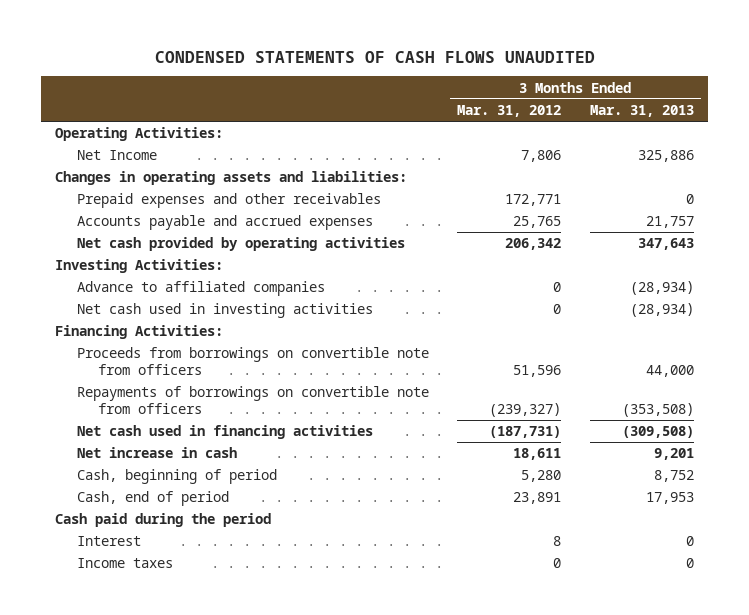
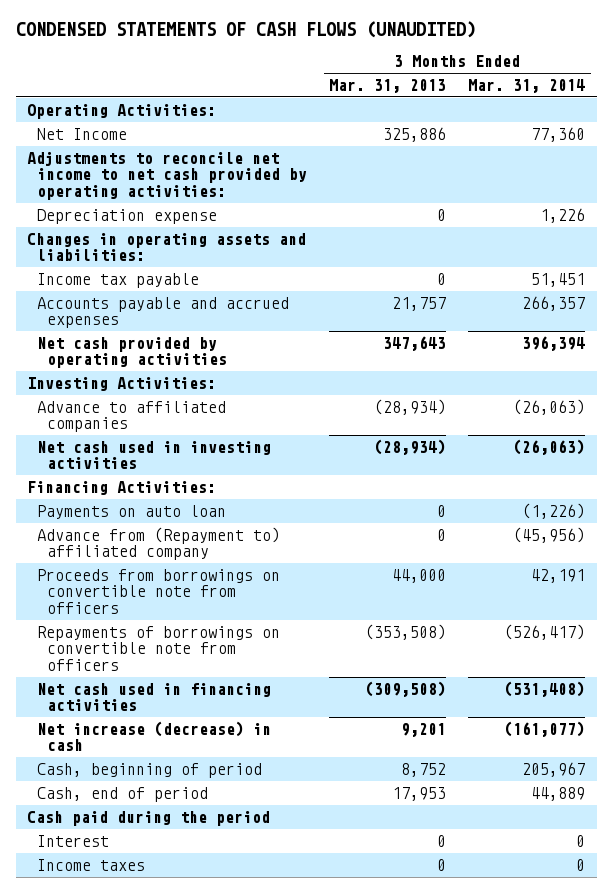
- CONDENSED STATEMENTS OF CASH FLOWS UNAUDITED
+ CONDENSED STATEMENTS OF CASH FLOWS (UNAUDITED)
- | 3 Months Ended Mar. 31, 2012 | 3 Months Ended Mar. 31, 2013
+ | 3 Months Ended Mar. 31, 2013 | 3 Months Ended Mar. 31, 2014
+ Adjustments to reconcile net income to net cash provided by operating activities:
+ Depreciation expense | 0 | 1,226
- Prepaid expenses and other receivables | 172,771 | 0
+ Income tax payable | 0 | 51,451
+ Payments on auto loan | 0 | (1,226)
+ Advance from (Repayment to) affiliated company | 0 | (45,956)
- Net increase in cash | 18,611 | 9,201
+ Net increase (decrease) in cash | 9,201 | (161,077)

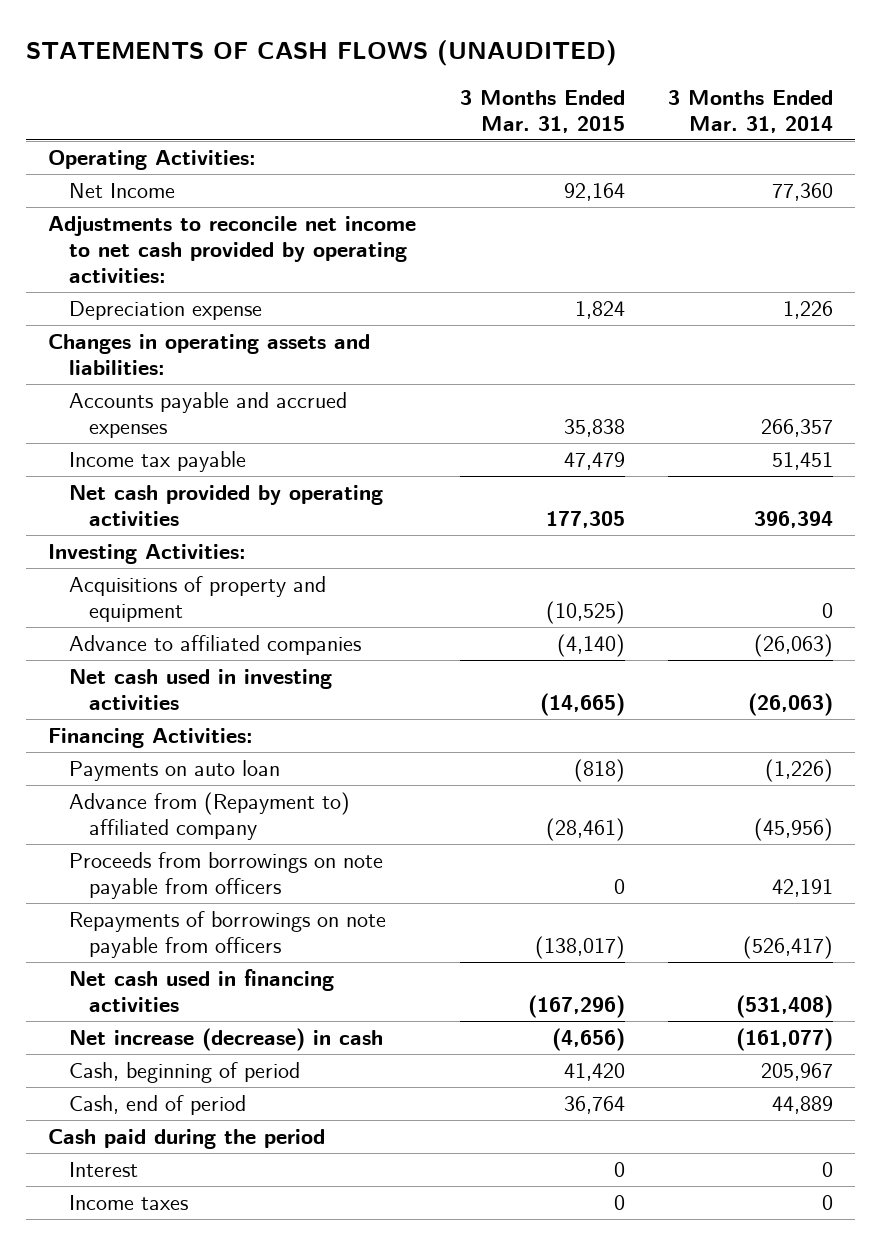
- CONDENSED STATEMENTS OF CASH FLOWS (UNAUDITED)
+ STATEMENTS OF CASH FLOWS (UNAUDITED)
- | 3 Months Ended Mar. 31, 2013 | 3 Months Ended Mar. 31, 2014
+ | 3 Months Ended Mar. 31, 2015 | 3 Months Ended Mar. 31, 2014
moved down: Income tax payable | 47,479 | 51,451
+ Acquisitions of property and equipment | (10,525) | 0
- Proceeds from borrowings on convertible note from officers | 44,000 | 42,191
- Repayments of borrowings on convertible note from officers | (353,508) | (526,417)
+ Proceeds from borrowings on note payable from officers | 0 | 42,191
+ Repayments of borrowings on note payable from officers | (138,017) | (526,417)

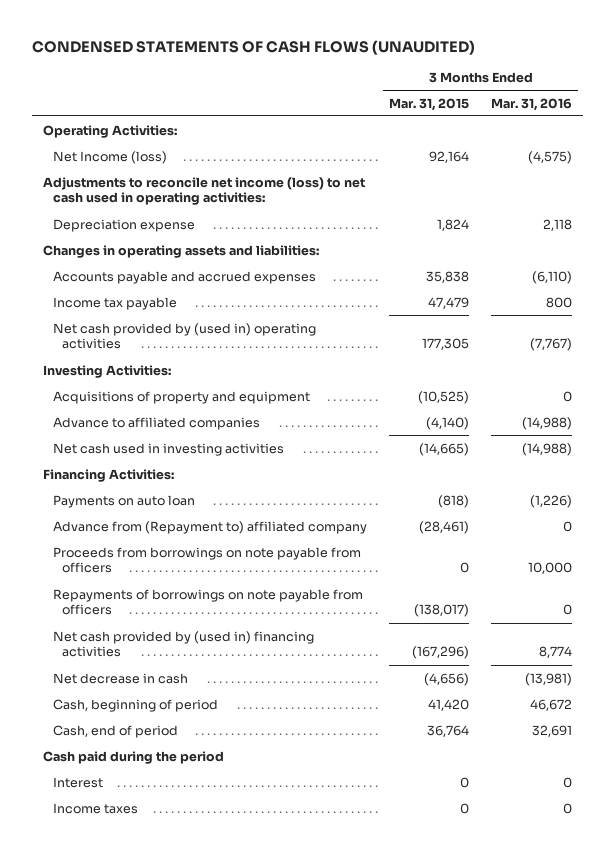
- STATEMENTS OF CASH FLOWS (UNAUDITED)
+ CONDENSED STATEMENTS OF CASH FLOWS (UNAUDITED)
- | 3 Months Ended Mar. 31, 2015 | 3 Months Ended Mar. 31, 2014
+ | 3 Months Ended Mar. 31, 2015 | 3 Months Ended Mar. 31, 2016
- Net Income | 92,164 | 77,360
- Adjustments to reconcile net income to net cash provided by operating activities:
+ Net Income (loss) | 92,164 | (4,575)
+ Adjustments to reconcile net income (loss) to net cash used in operating activities:
- Net cash provided by operating activities | 177,305 | 396,394
+ Net cash provided by (used in) operating activities | 177,305 | (7,767)
- Net cash used in financing activities | (167,296) | (531,408)
- Net increase (decrease) in cash | (4,656) | (161,077)
+ Net cash provided by (used in) financing activities | (167,296) | 8,774
+ Net decrease in cash | (4,656) | (13,981)

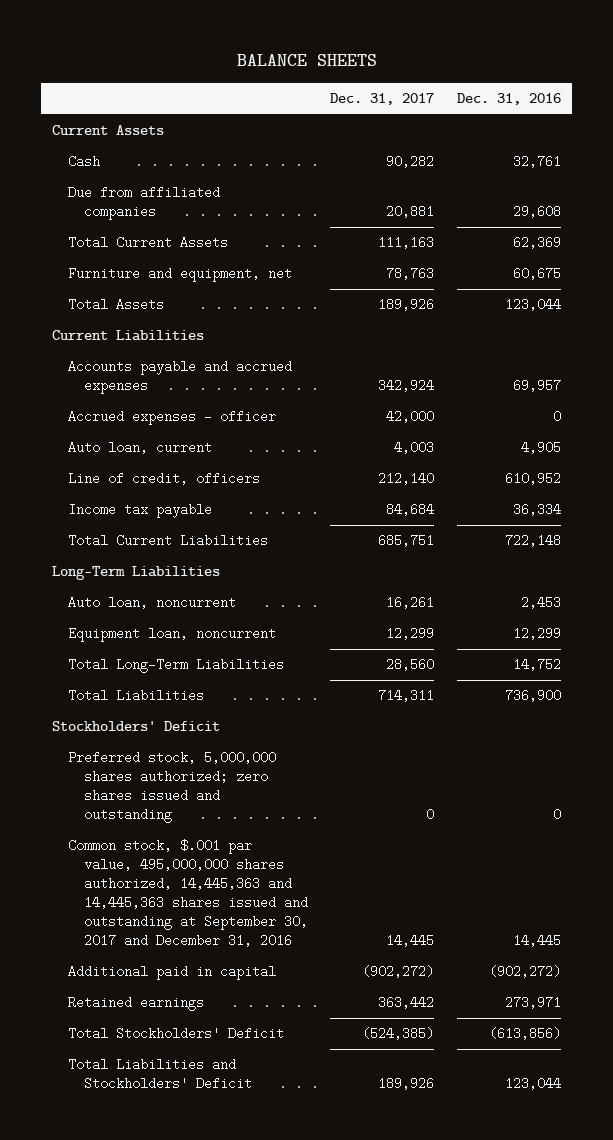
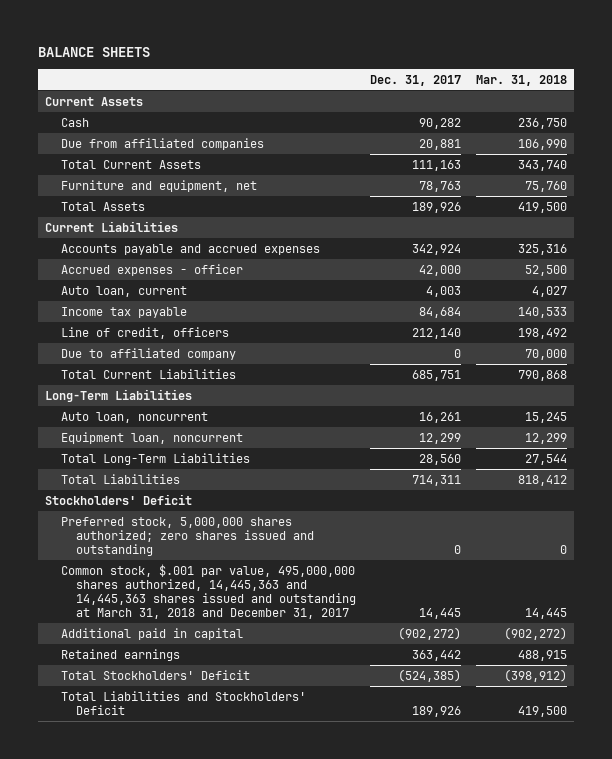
- | Dec. 31, 2017 | Dec. 31, 2016
+ | Dec. 31, 2017 | Mar. 31, 2018
moved down: Line of credit, officers | 212,140 | 198,492
+ Due to affiliated company | 0 | 70,000
- Common stock, $.001 par value, 495,000,000 shares authorized, 14,445,363 and 14,445,363 shares issued and outstanding at September 30, 2017 and December 31, 2016 | 14,445 | 14,445
+ Common stock, $.001 par value, 495,000,000 shares authorized, 14,445,363 and 14,445,363 shares issued and outstanding at March 31, 2018 and December 31, 2017 | 14,445 | 14,445

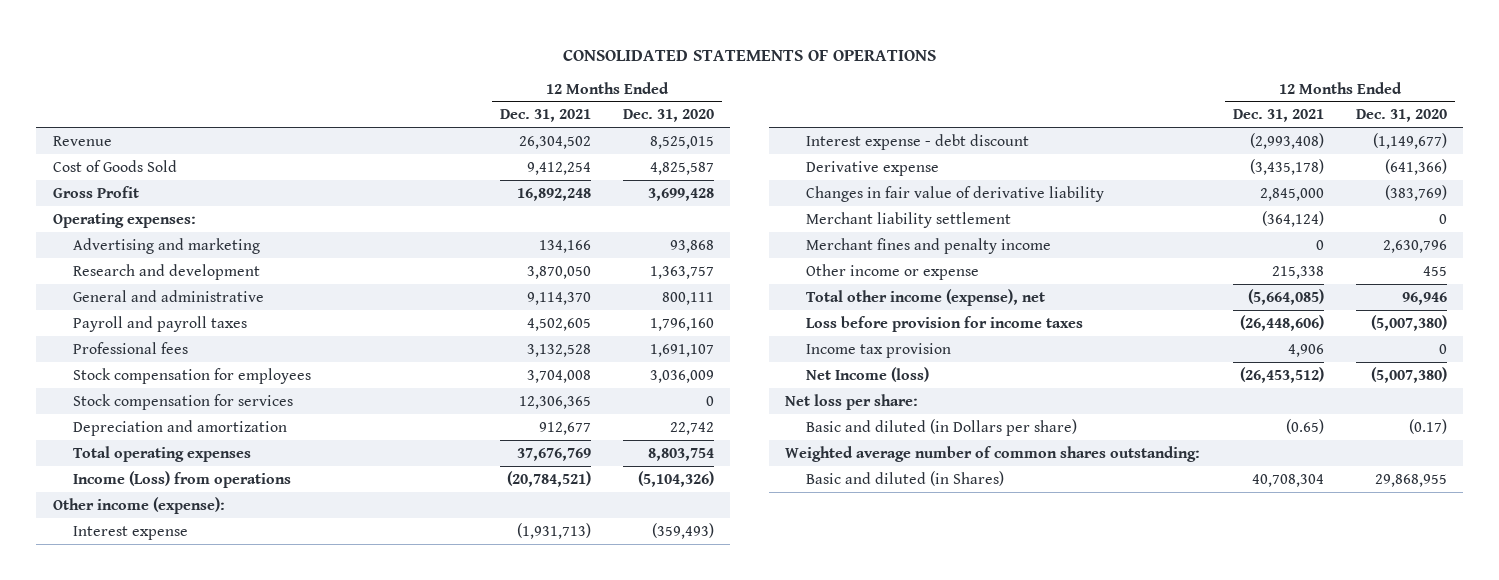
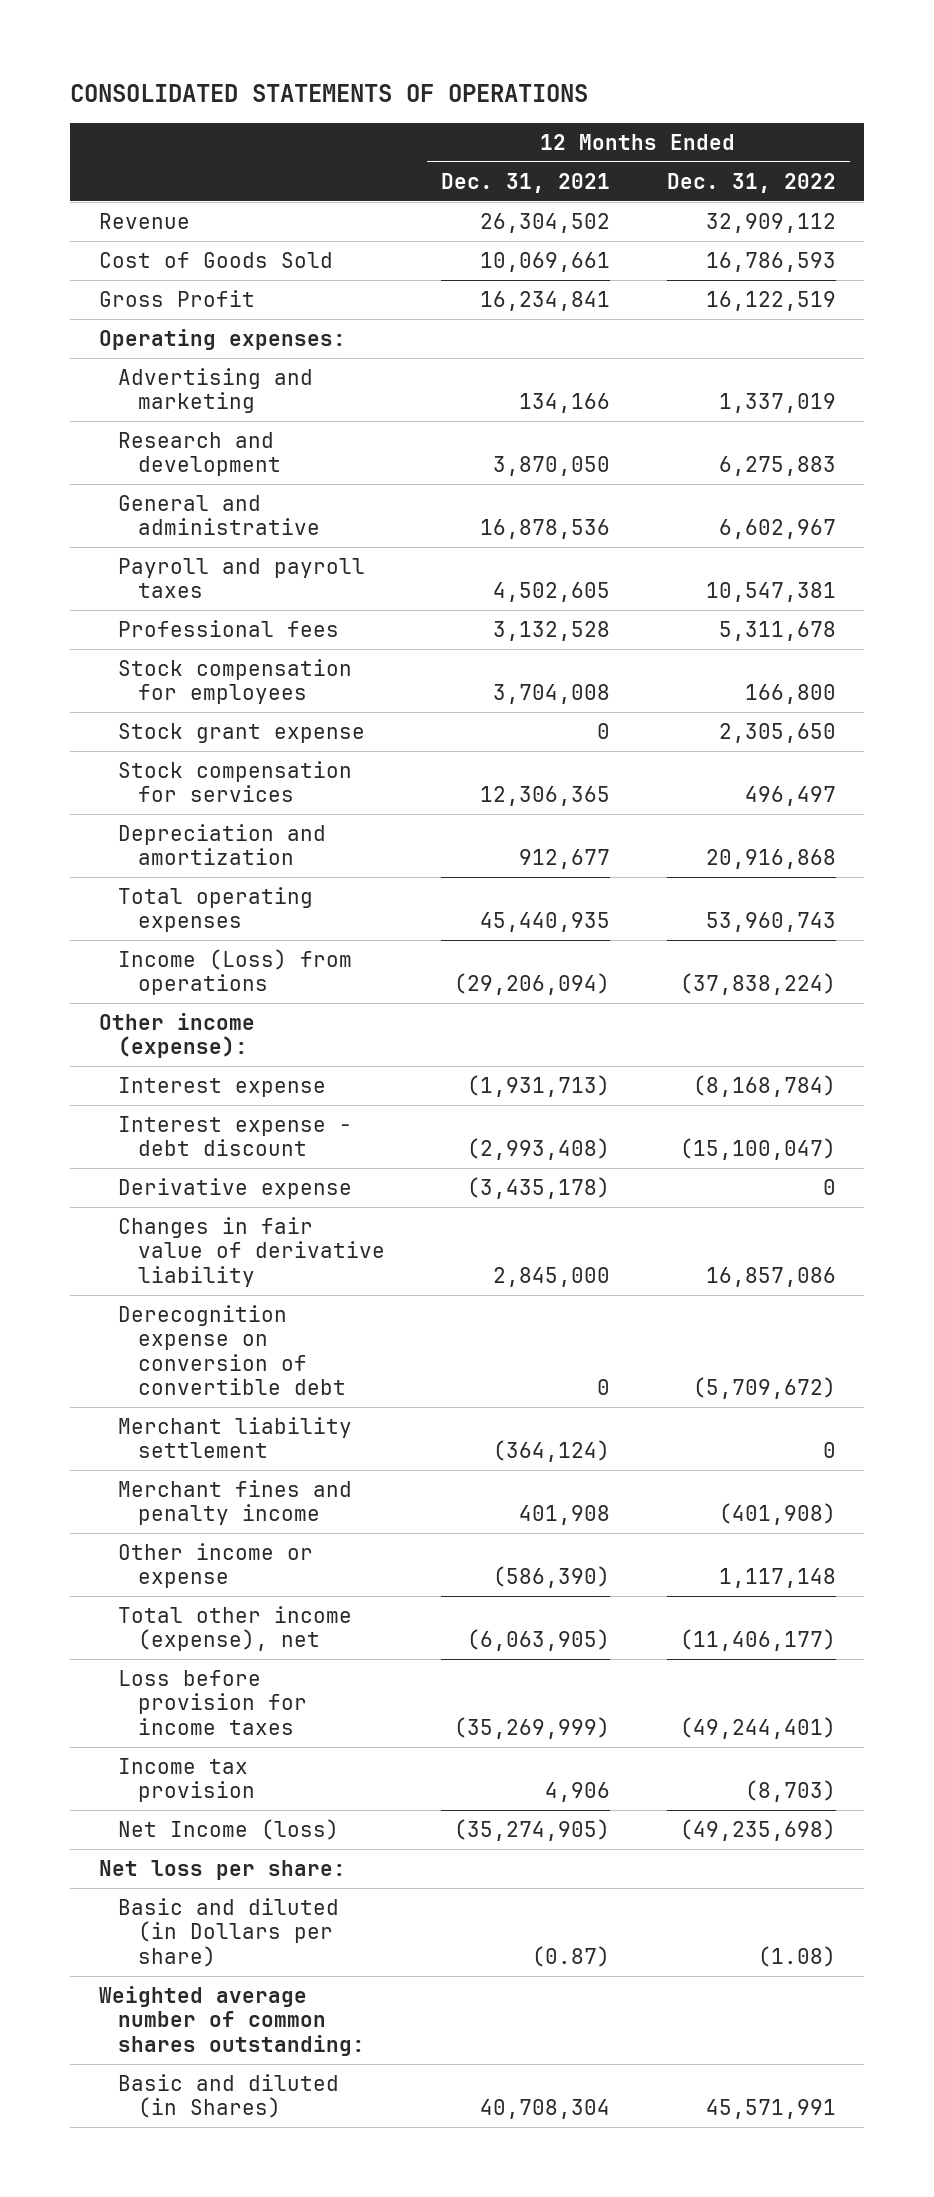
- | 12 Months Ended Dec. 31, 2021 | 12 Months Ended Dec. 31, 2020
+ | 12 Months Ended Dec. 31, 2021 | 12 Months Ended Dec. 31, 2022
- Cost of Goods Sold | 9,412,254 | 4,825,587
- Gross Profit | 16,892,248 | 3,699,428
+ Cost of Goods Sold | 10,069,661 | 16,786,593
+ Gross Profit | 16,234,841 | 16,122,519
- General and administrative | 9,114,370 | 800,111
+ General and administrative | 16,878,536 | 6,602,967
+ Stock grant expense | 0 | 2,305,650
- Total operating expenses | 37,676,769 | 8,803,754
- Income (Loss) from operations | (20,784,521) | (5,104,326)
+ Total operating expenses | 45,440,935 | 53,960,743
+ Income (Loss) from operations | (29,206,094) | (37,838,224)
+ Derecognition expense on conversion of convertible debt | 0 | (5,709,672)
- Merchant fines and penalty income | 0 | 2,630,796
- Other income or expense | 215,338 | 455
- Total other income (expense), net | (5,664,085) | 96,946
- Loss before provision for income taxes | (26,448,606) | (5,007,380)
+ Merchant fines and penalty income | 401,908 | (401,908)
+ Other income or expense | (586,390) | 1,117,148
+ Total other income (expense), net | (6,063,905) | (11,406,177)
+ Loss before provision for income taxes | (35,269,999) | (49,244,401)
- Net Income (loss) | (26,453,512) | (5,007,380)
+ Net Income (loss) | (35,274,905) | (49,235,698)
- Basic and diluted (in Dollars per share) | (0.65) | (0.17)
+ Basic and diluted (in Dollars per share) | (0.87) | (1.08)

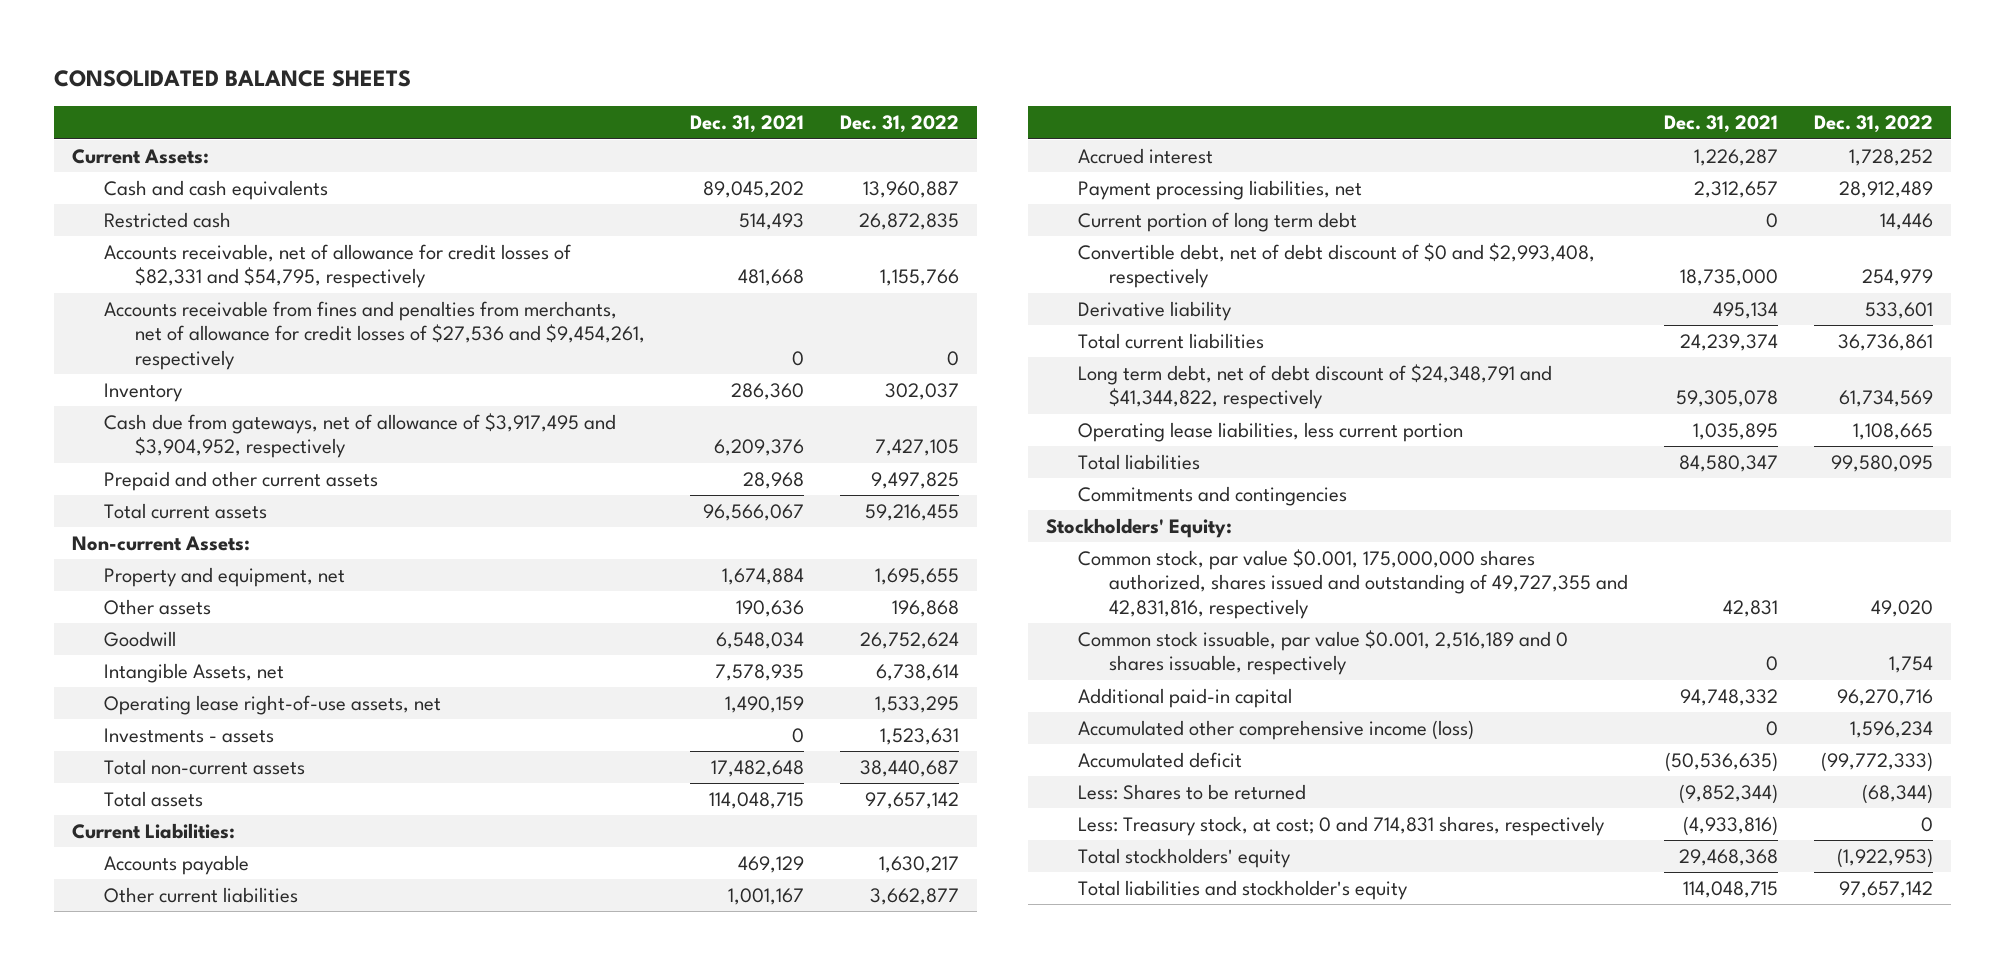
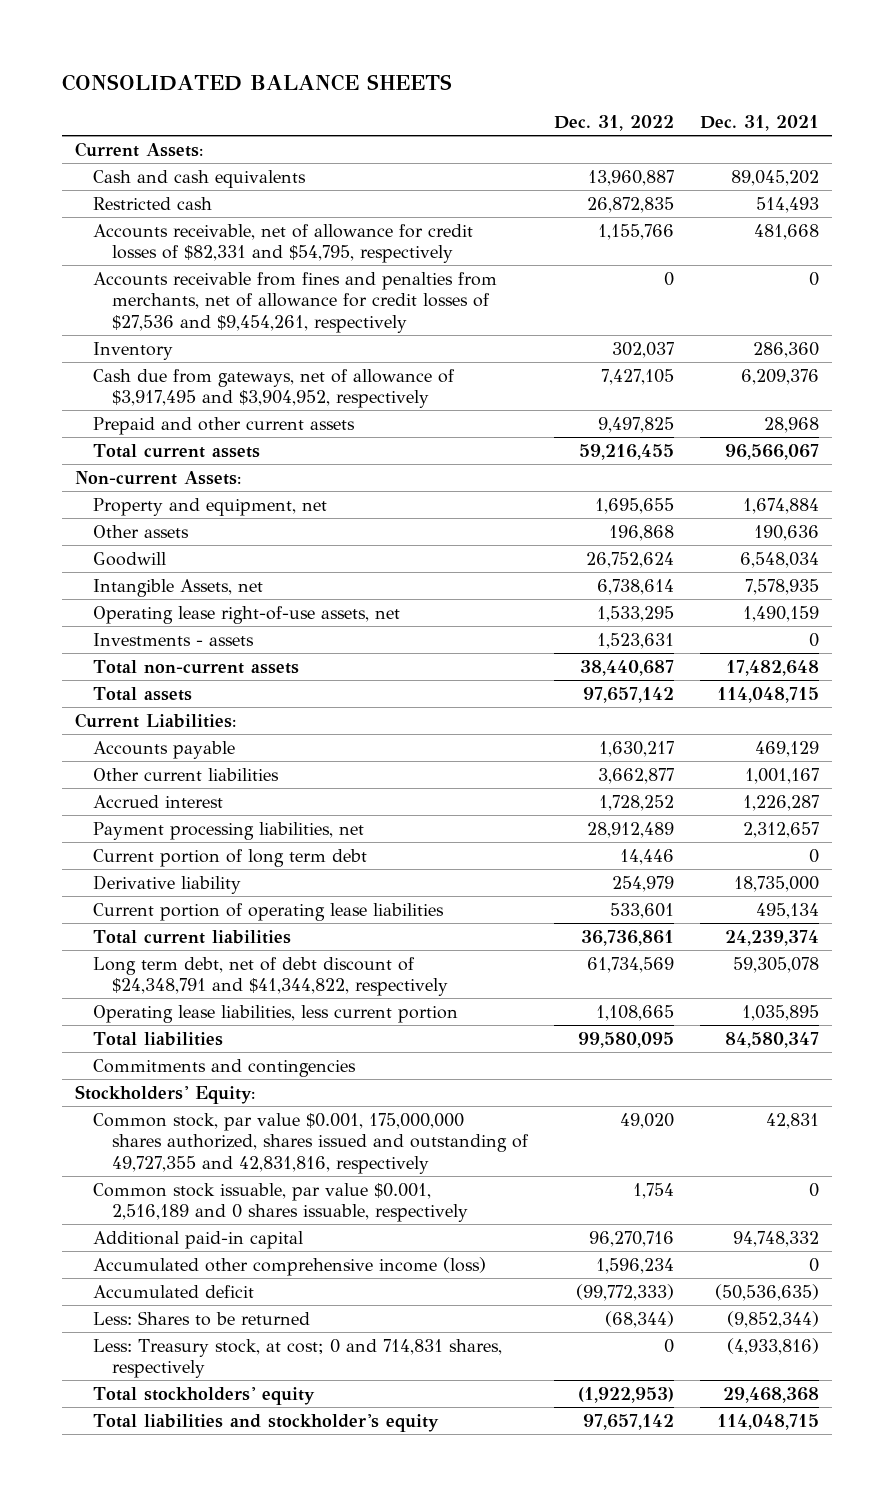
- | Dec. 31, 2021 | Dec. 31, 2022
+ | Dec. 31, 2022 | Dec. 31, 2021
- Convertible debt, net of debt discount of $0 and $2,993,408, respectively | 18,735,000 | 254,979
- Derivative liability | 495,134 | 533,601
+ Derivative liability | 254,979 | 18,735,000
+ Current portion of operating lease liabilities | 533,601 | 495,134

